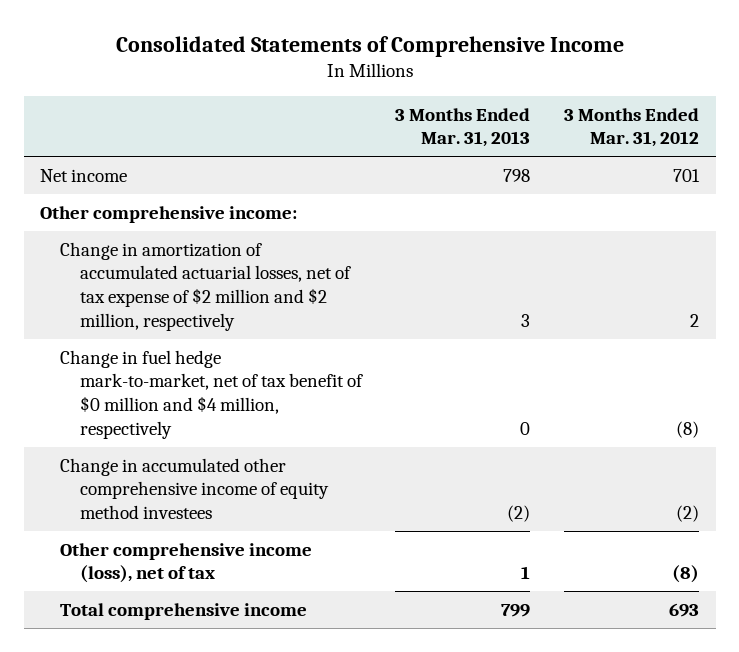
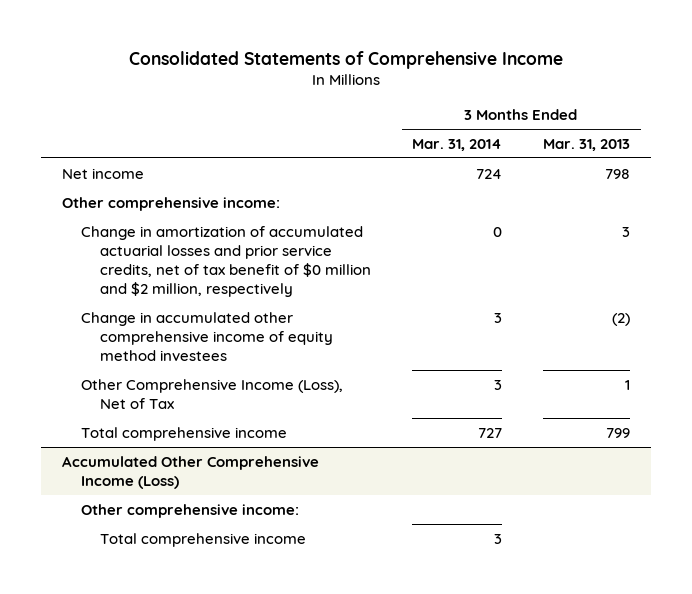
- | 3 Months Ended Mar. 31, 2013 | 3 Months Ended Mar. 31, 2012
+ | 3 Months Ended Mar. 31, 2014 | 3 Months Ended Mar. 31, 2013
- Change in amortization of accumulated actuarial losses, net of tax expense of $2 million and $2 million, respectively | 3 | 2
- Change in fuel hedge mark-to-market, net of tax benefit of $0 million and $4 million, respectively | 0 | (8)
+ Change in amortization of accumulated actuarial losses and prior service credits, net of tax benefit of $0 million and $2 million, respectively | 0 | 3
- Other comprehensive income (loss), net of tax | 1 | (8)
+ Other Comprehensive Income (Loss), Net of Tax | 3 | 1
+ Accumulated Other Comprehensive Income (Loss)
+ Other comprehensive income:
+ Total comprehensive income | 3 |

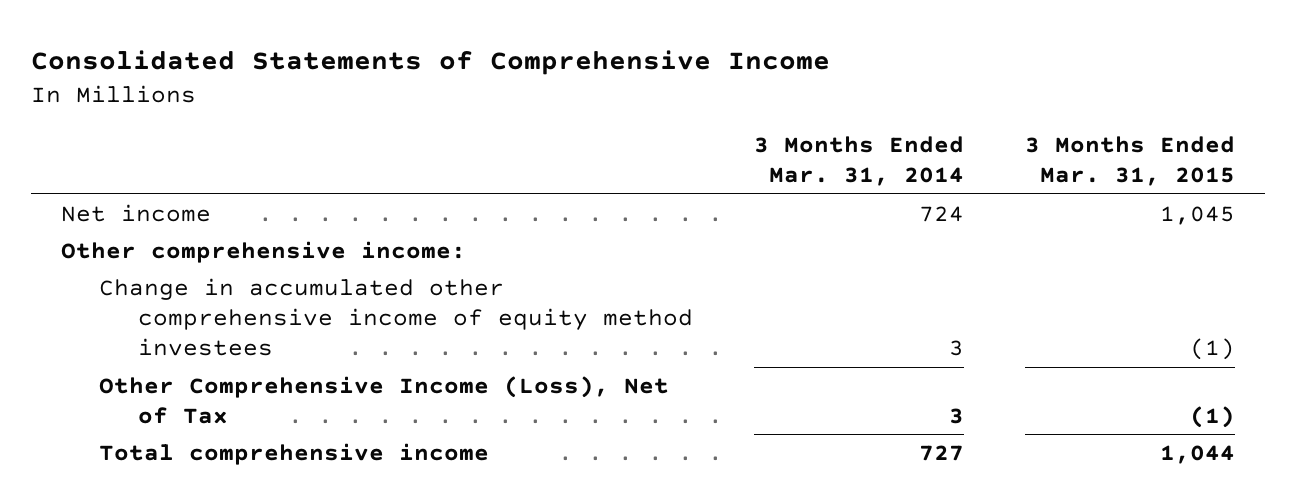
- | 3 Months Ended Mar. 31, 2014 | 3 Months Ended Mar. 31, 2013
+ | 3 Months Ended Mar. 31, 2014 | 3 Months Ended Mar. 31, 2015
- Change in amortization of accumulated actuarial losses and prior service credits, net of tax benefit of $0 million and $2 million, respectively | 0 | 3
- Accumulated Other Comprehensive Income (Loss)
- Other comprehensive income:
- Total comprehensive income | 3 |

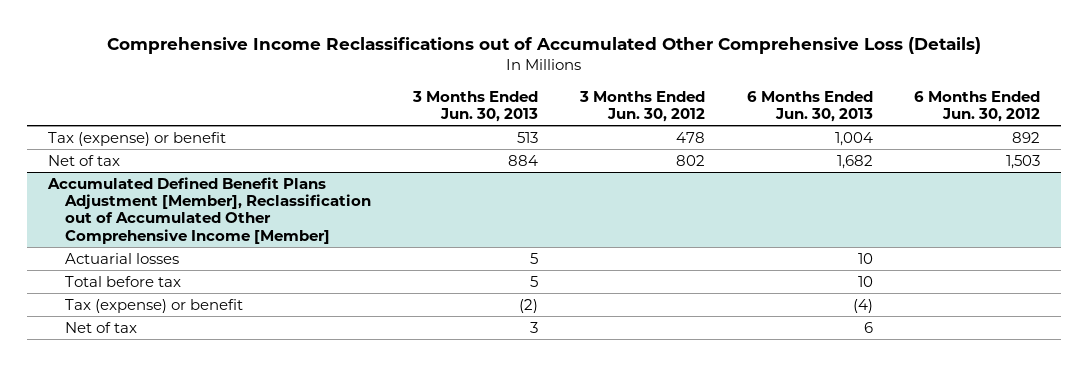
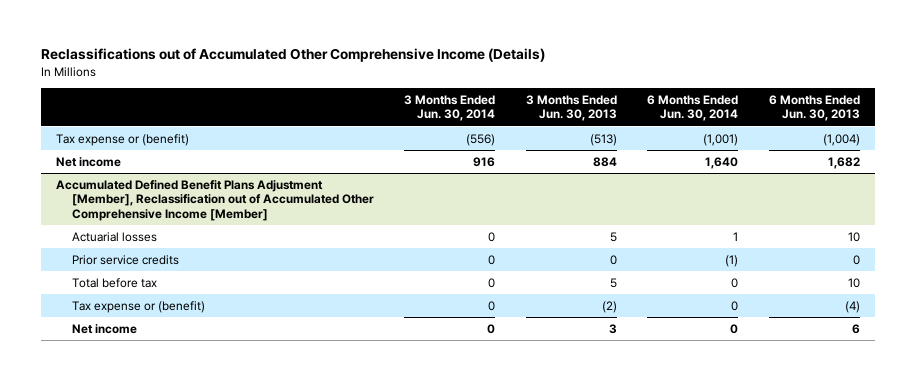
- Comprehensive Income Reclassifications out of Accumulated Other Comprehensive Loss (Details)
+ Reclassifications out of Accumulated Other Comprehensive Income (Details)
- | 3 Months Ended Jun. 30, 2013 | 3 Months Ended Jun. 30, 2012 | 6 Months Ended Jun. 30, 2013 | 6 Months Ended Jun. 30, 2012
+ | 3 Months Ended Jun. 30, 2014 | 3 Months Ended Jun. 30, 2013 | 6 Months Ended Jun. 30, 2014 | 6 Months Ended Jun. 30, 2013
- Tax (expense) or benefit | 513 | 478 | 1,004 | 892
- Net of tax | 884 | 802 | 1,682 | 1,503
+ Tax expense or (benefit) | (556) | (513) | (1,001) | (1,004)
+ Net income | 916 | 884 | 1,640 | 1,682
@ Accumulated Defined Benefit Plans Adjustment [Member], Reclassification out of Accumulated Other Comprehensive Income [Member]
+ Prior service credits | 0 | 0 | (1) | 0
- Tax (expense) or benefit | (2) | | (4) |
- Net of tax | 3 | | 6 |
+ Tax expense or (benefit) | 0 | (2) | 0 | (4)
+ Net income | 0 | 3 | 0 | 6

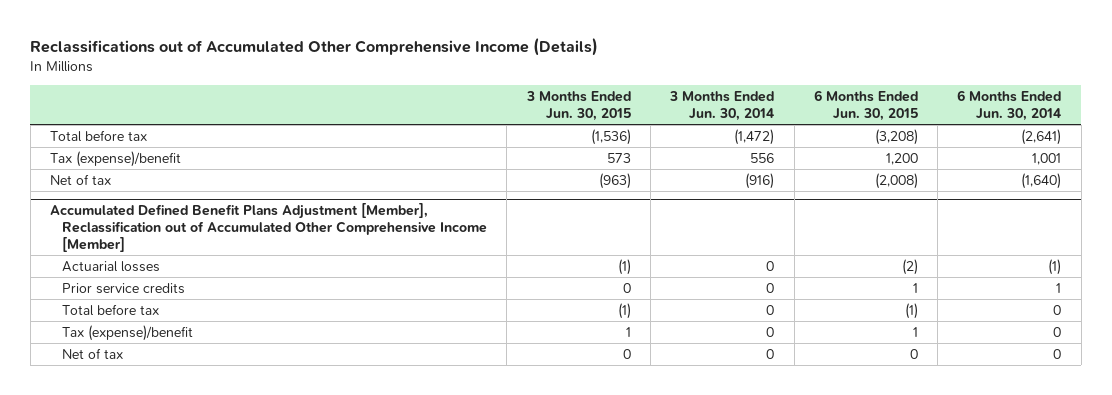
- | 3 Months Ended Jun. 30, 2014 | 3 Months Ended Jun. 30, 2013 | 6 Months Ended Jun. 30, 2014 | 6 Months Ended Jun. 30, 2013
+ | 3 Months Ended Jun. 30, 2015 | 3 Months Ended Jun. 30, 2014 | 6 Months Ended Jun. 30, 2015 | 6 Months Ended Jun. 30, 2014
- Tax expense or (benefit) | (556) | (513) | (1,001) | (1,004)
- Net income | 916 | 884 | 1,640 | 1,682
+ Total before tax | (1,536) | (1,472) | (3,208) | (2,641)
+ Tax (expense)/benefit | 573 | 556 | 1,200 | 1,001
+ Net of tax | (963) | (916) | (2,008) | (1,640)
@ Accumulated Defined Benefit Plans Adjustment [Member], Reclassification out of Accumulated Other Comprehensive Income [Member]
- Actuarial losses | 0 | 5 | 1 | 10
- Prior service credits | 0 | 0 | (1) | 0
+ Actuarial losses | (1) | 0 | (2) | (1)
+ Prior service credits | 0 | 0 | 1 | 1
- Tax expense or (benefit) | 0 | (2) | 0 | (4)
- Net income | 0 | 3 | 0 | 6
+ Tax (expense)/benefit | 1 | 0 | 1 | 0
+ Net of tax | 0 | 0 | 0 | 0

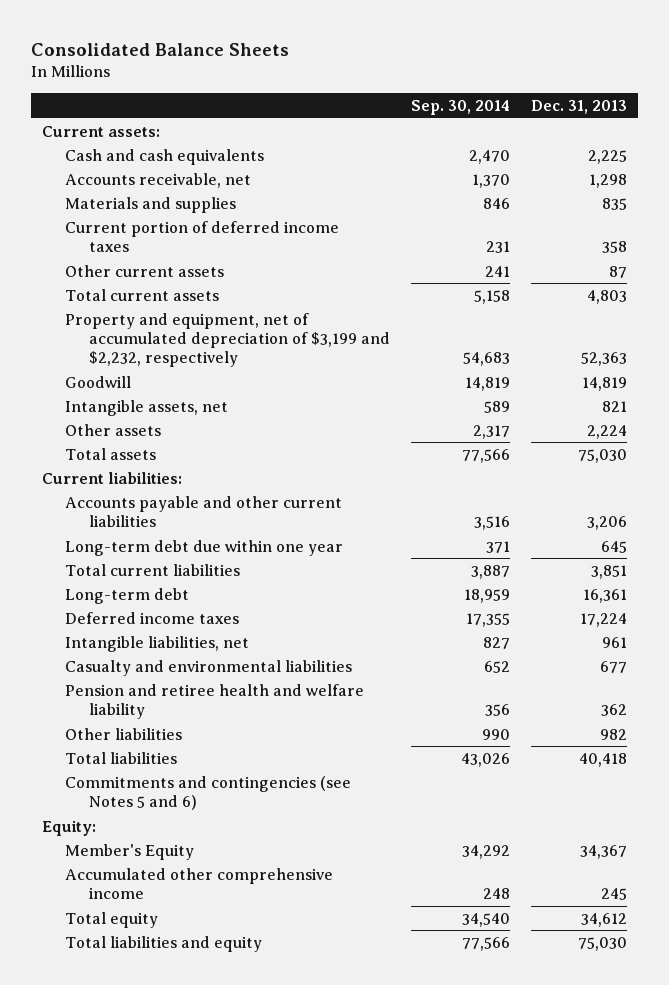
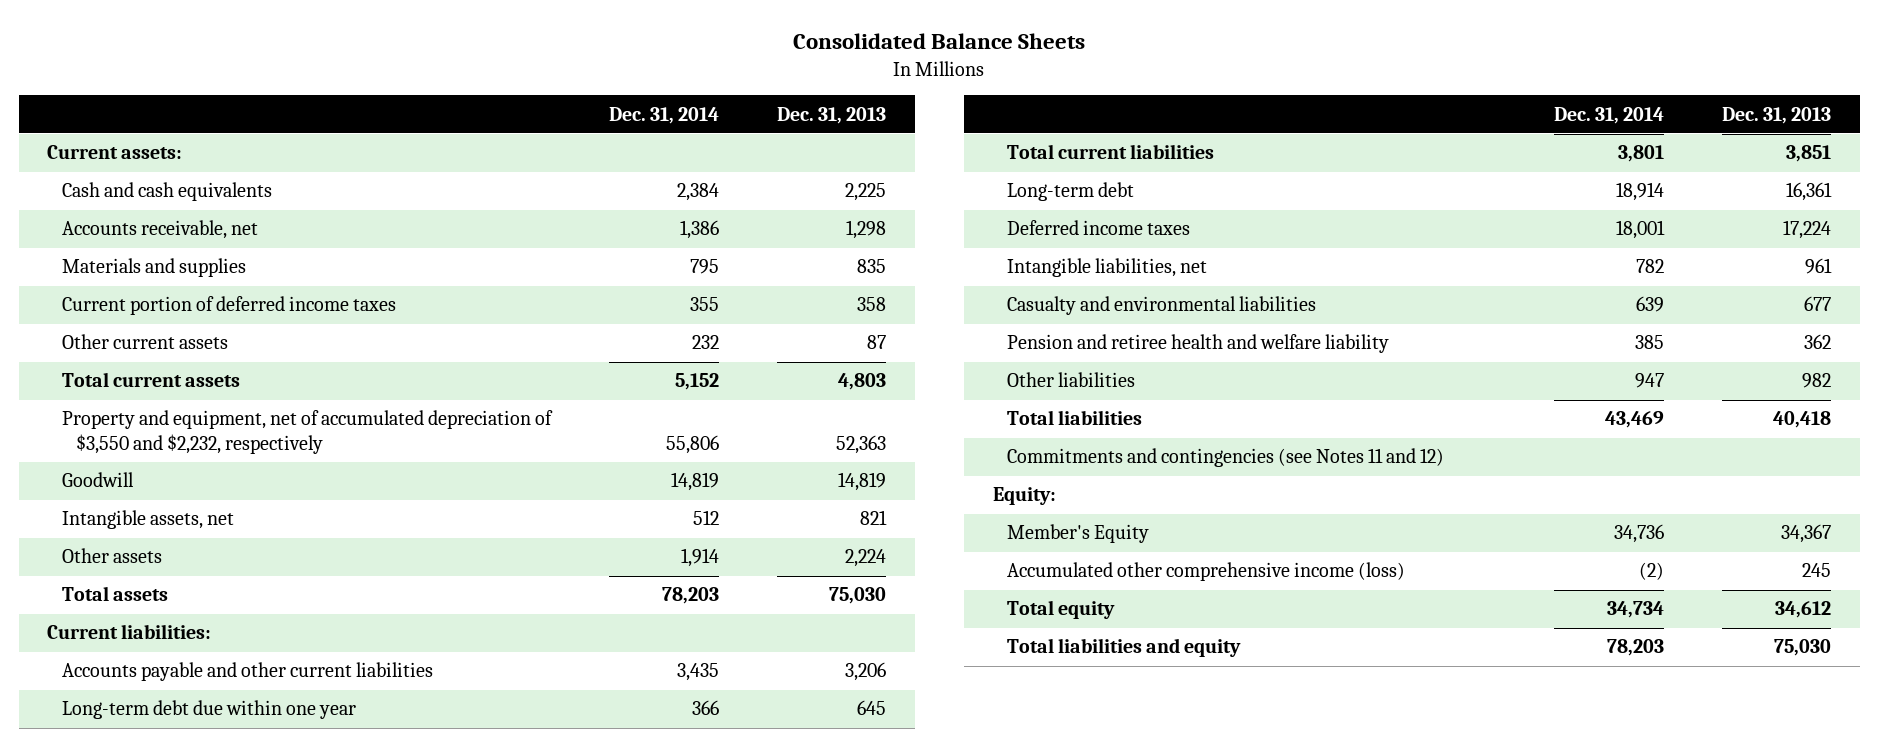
- | Sep. 30, 2014 | Dec. 31, 2013
+ | Dec. 31, 2014 | Dec. 31, 2013
- Property and equipment, net of accumulated depreciation of $3,199 and $2,232, respectively | 54,683 | 52,363
+ Property and equipment, net of accumulated depreciation of $3,550 and $2,232, respectively | 55,806 | 52,363
- Commitments and contingencies (see Notes 5 and 6)
+ Commitments and contingencies (see Notes 11 and 12)
- Accumulated other comprehensive income | 248 | 245
+ Accumulated other comprehensive income (loss) | (2) | 245

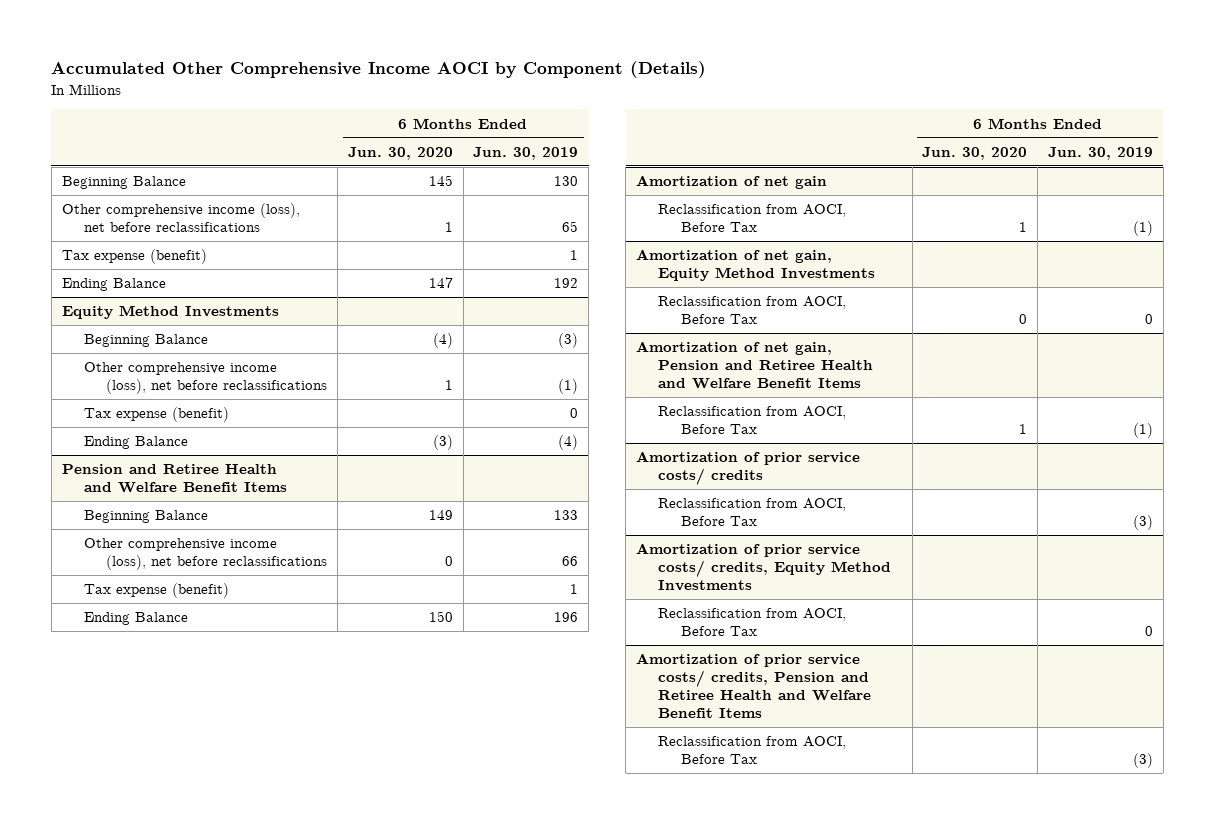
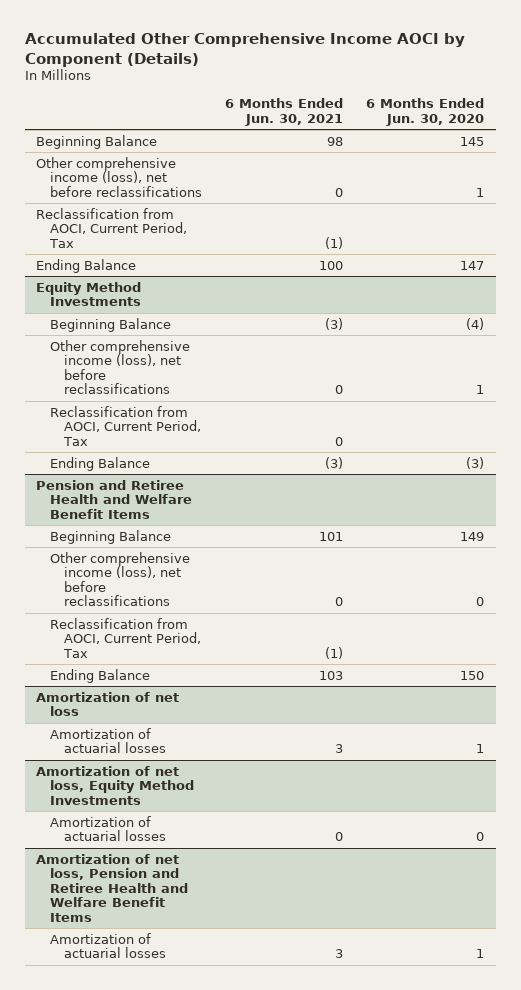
- | 6 Months Ended Jun. 30, 2020 | 6 Months Ended Jun. 30, 2019
+ | 6 Months Ended Jun. 30, 2021 | 6 Months Ended Jun. 30, 2020
- Tax expense (benefit) | | 1
+ Reclassification from AOCI, Current Period, Tax | (1) |
@ Equity Method Investments
- Tax expense (benefit) | | 0
+ Reclassification from AOCI, Current Period, Tax | 0 |
@ Pension and Retiree Health and Welfare Benefit Items
- Tax expense (benefit) | | 1
+ Reclassification from AOCI, Current Period, Tax | (1) |
- Amortization of net gain
- Reclassification from AOCI, Before Tax | 1 | (1)
- Amortization of net gain, Equity Method Investments
- Reclassification from AOCI, Before Tax | 0 | 0
- Amortization of net gain, Pension and Retiree Health and Welfare Benefit Items
- Reclassification from AOCI, Before Tax | 1 | (1)
- Amortization of prior service costs/ credits
- Reclassification from AOCI, Before Tax | | (3)
- Amortization of prior service costs/ credits, Equity Method Investments
- Reclassification from AOCI, Before Tax | | 0
- Amortization of prior service costs/ credits, Pension and Retiree Health and Welfare Benefit Items
- Reclassification from AOCI, Before Tax | | (3)
+ Amortization of net loss
+ Amortization of actuarial losses | 3 | 1
+ Amortization of net loss, Equity Method Investments
+ Amortization of actuarial losses | 0 | 0
+ Amortization of net loss, Pension and Retiree Health and Welfare Benefit Items
+ Amortization of actuarial losses | 3 | 1

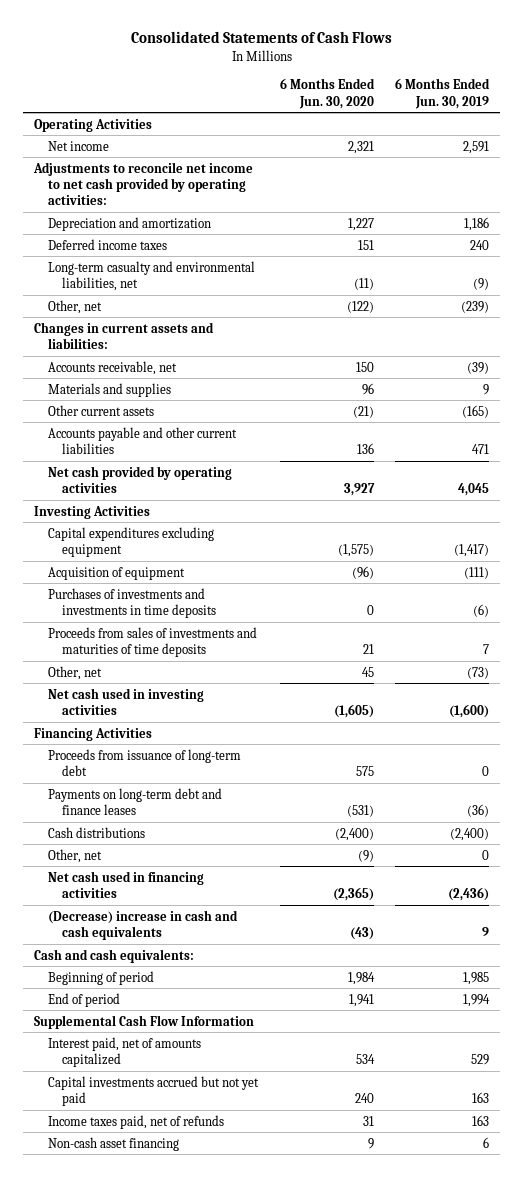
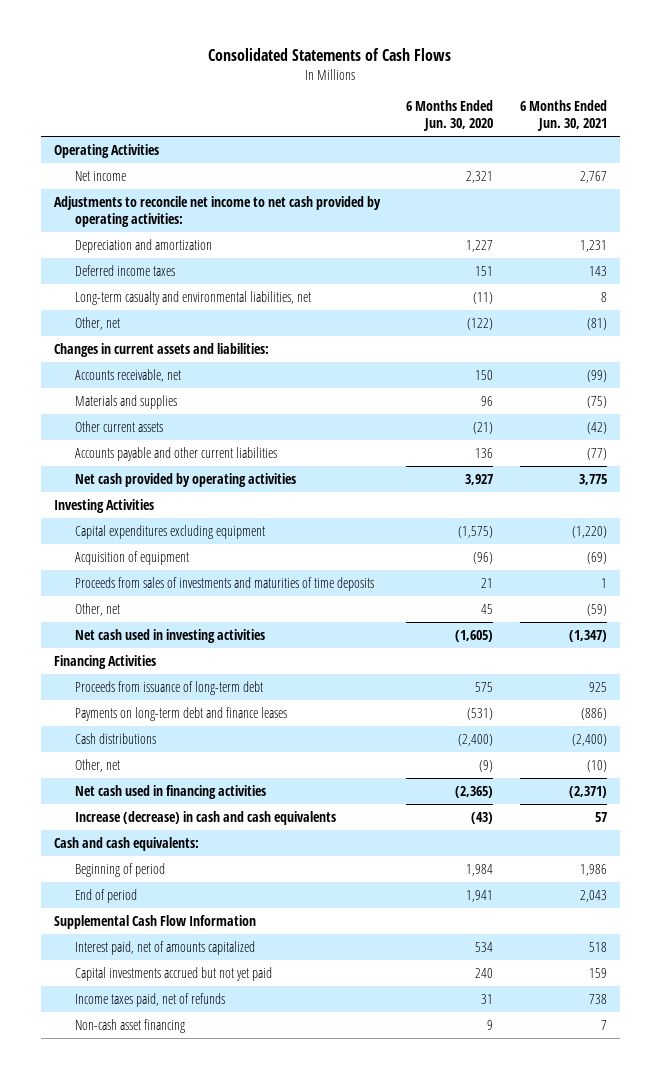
- | 6 Months Ended Jun. 30, 2020 | 6 Months Ended Jun. 30, 2019
+ | 6 Months Ended Jun. 30, 2020 | 6 Months Ended Jun. 30, 2021
- Purchases of investments and investments in time deposits | 0 | (6)
- (Decrease) increase in cash and cash equivalents | (43) | 9
+ Increase (decrease) in cash and cash equivalents | (43) | 57

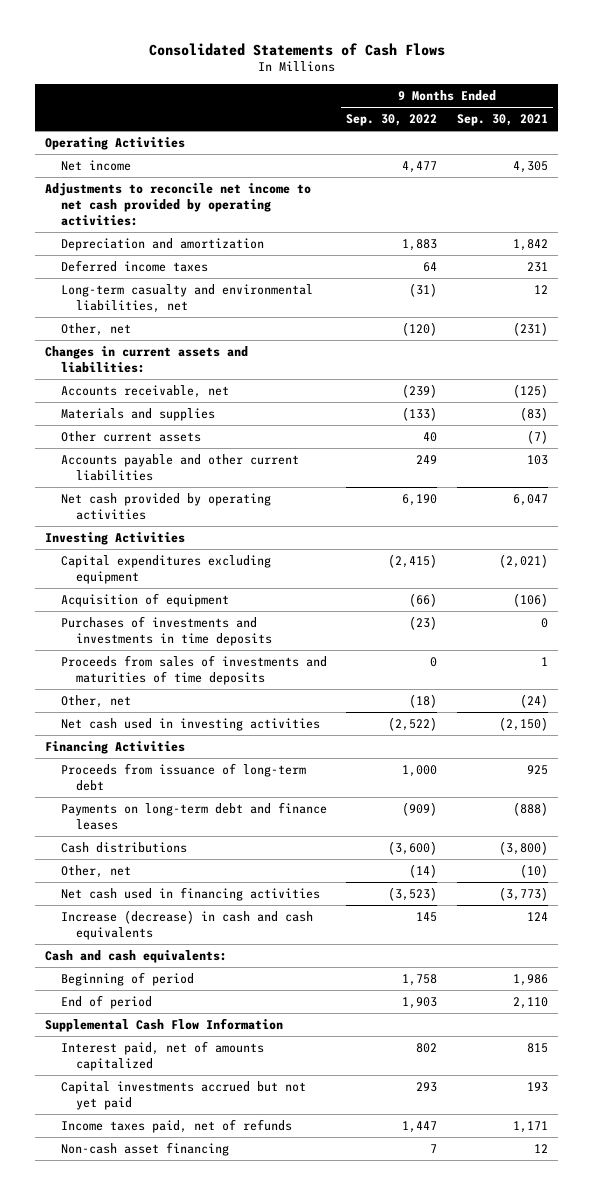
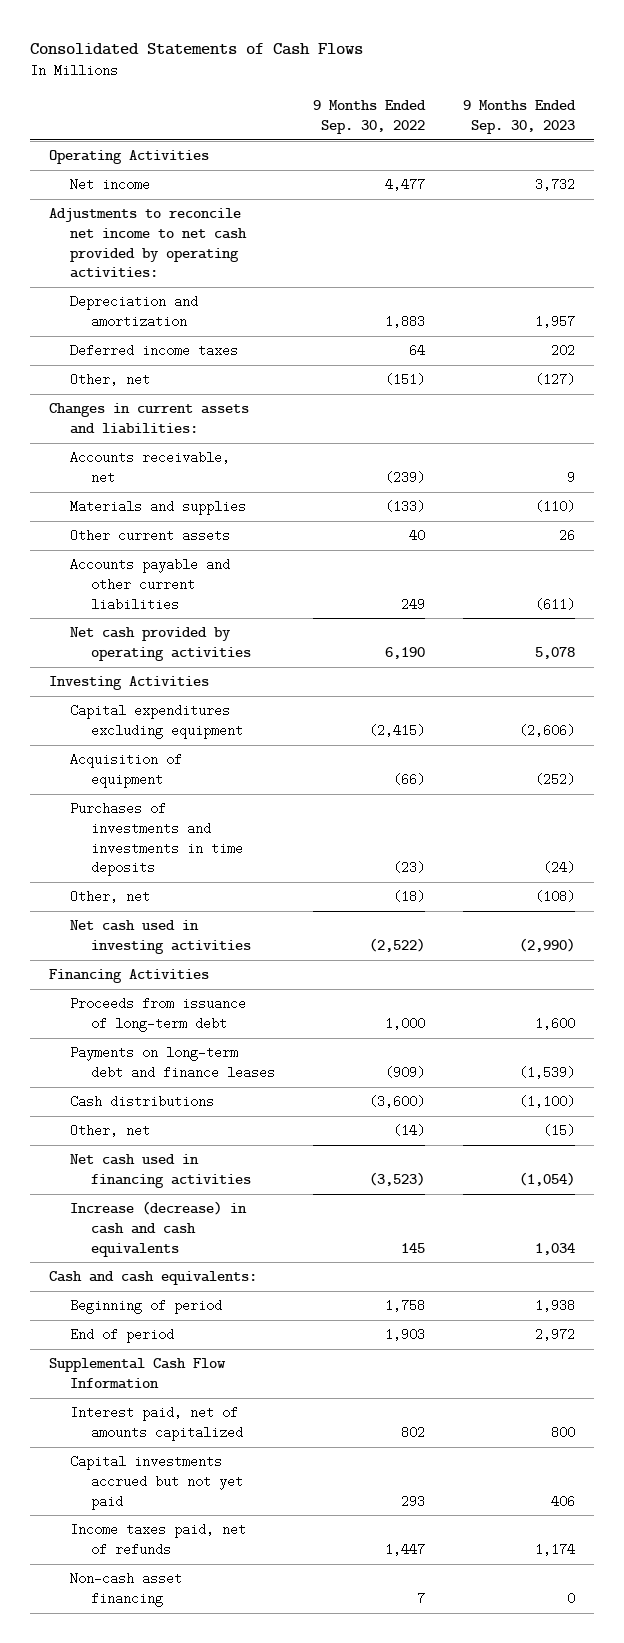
- | 9 Months Ended Sep. 30, 2022 | 9 Months Ended Sep. 30, 2021
+ | 9 Months Ended Sep. 30, 2022 | 9 Months Ended Sep. 30, 2023
- Long-term casualty and environmental liabilities, net | (31) | 12
- Other, net | (120) | (231)
+ Other, net | (151) | (127)
- Proceeds from sales of investments and maturities of time deposits | 0 | 1

